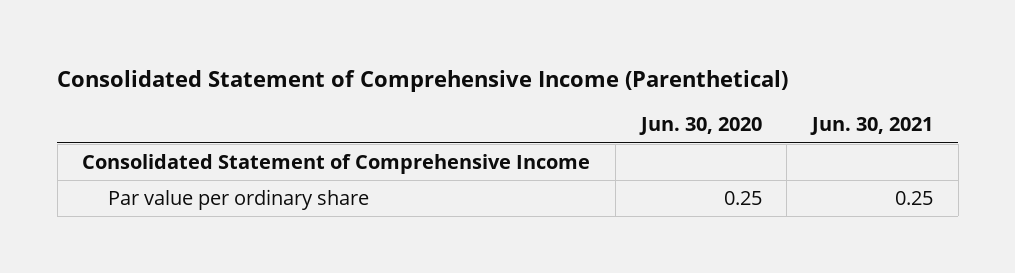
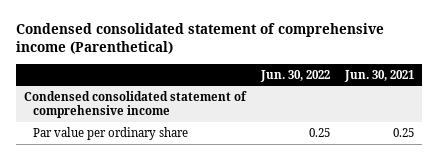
- Consolidated Statement of Comprehensive Income (Parenthetical)
+ Condensed consolidated statement of comprehensive income (Parenthetical)
- | Jun. 30, 2020 | Jun. 30, 2021
+ | Jun. 30, 2022 | Jun. 30, 2021
- Consolidated Statement of Comprehensive Income
+ Condensed consolidated statement of comprehensive income

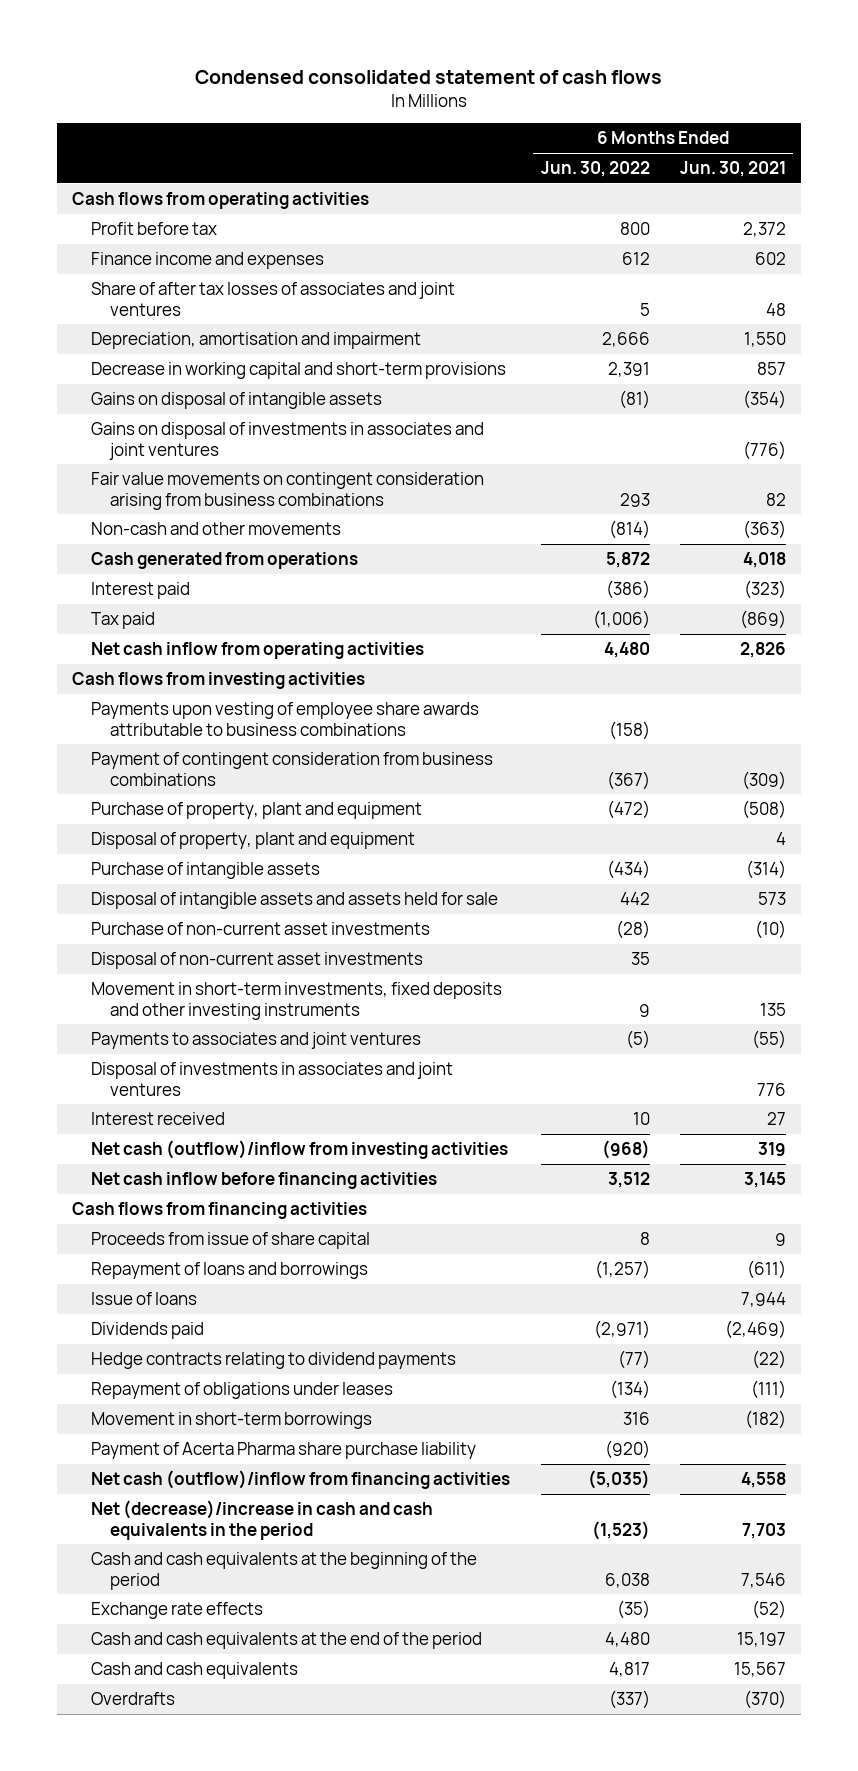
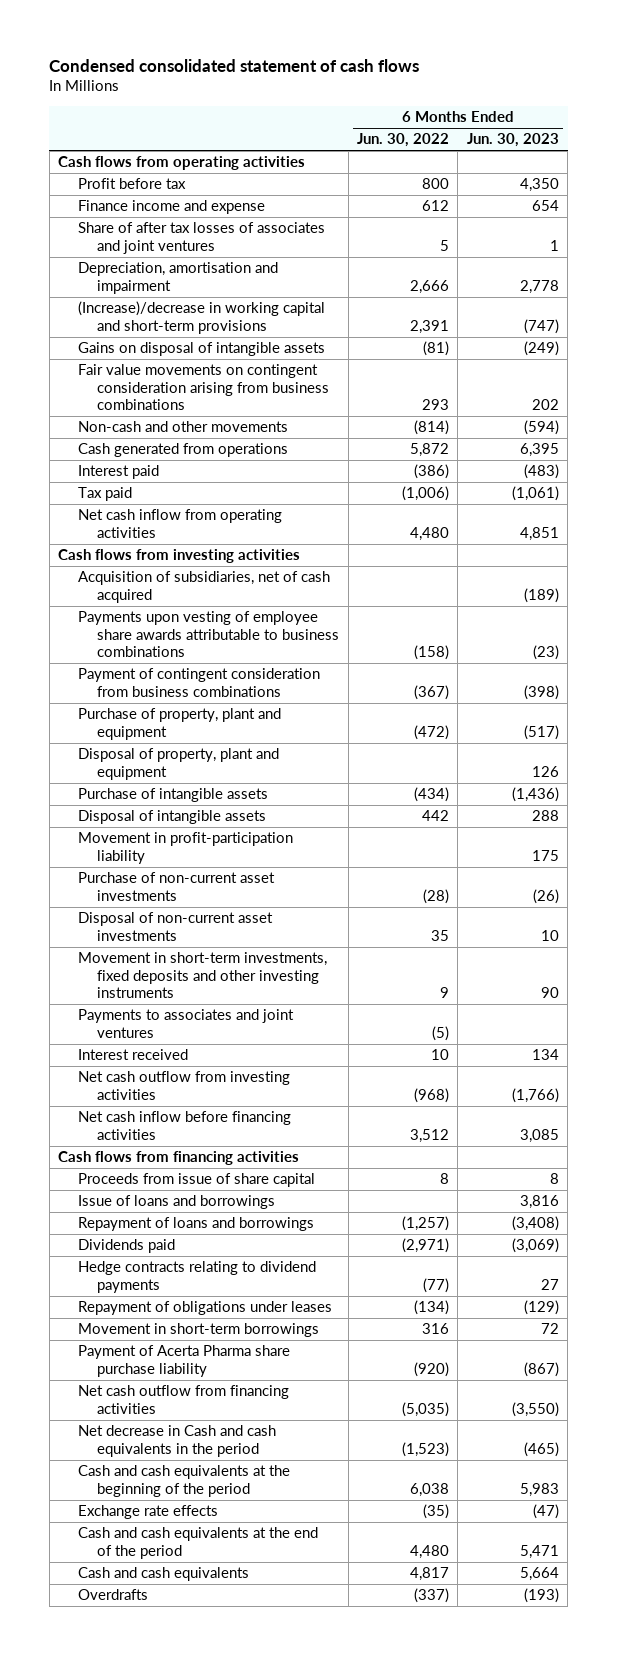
- | 6 Months Ended Jun. 30, 2022 | 6 Months Ended Jun. 30, 2021
+ | 6 Months Ended Jun. 30, 2022 | 6 Months Ended Jun. 30, 2023
- Finance income and expenses | 612 | 602
+ Finance income and expense | 612 | 654
- Decrease in working capital and short-term provisions | 2,391 | 857
+ (Increase)/decrease in working capital and short-term provisions | 2,391 | (747)
- Gains on disposal of investments in associates and joint ventures | | (776)
+ Acquisition of subsidiaries, net of cash acquired | | (189)
- Disposal of intangible assets and assets held for sale | 442 | 573
+ Disposal of intangible assets | 442 | 288
+ Movement in profit-participation liability | | 175
- Disposal of investments in associates and joint ventures | | 776
- Net cash (outflow)/inflow from investing activities | (968) | 319
+ Net cash outflow from investing activities | (968) | (1,766)
+ Issue of loans and borrowings | | 3,816
- Issue of loans | | 7,944
- Net cash (outflow)/inflow from financing activities | (5,035) | 4,558
- Net (decrease)/increase in cash and cash equivalents in the period | (1,523) | 7,703
+ Net cash outflow from financing activities | (5,035) | (3,550)
+ Net decrease in Cash and cash equivalents in the period | (1,523) | (465)

